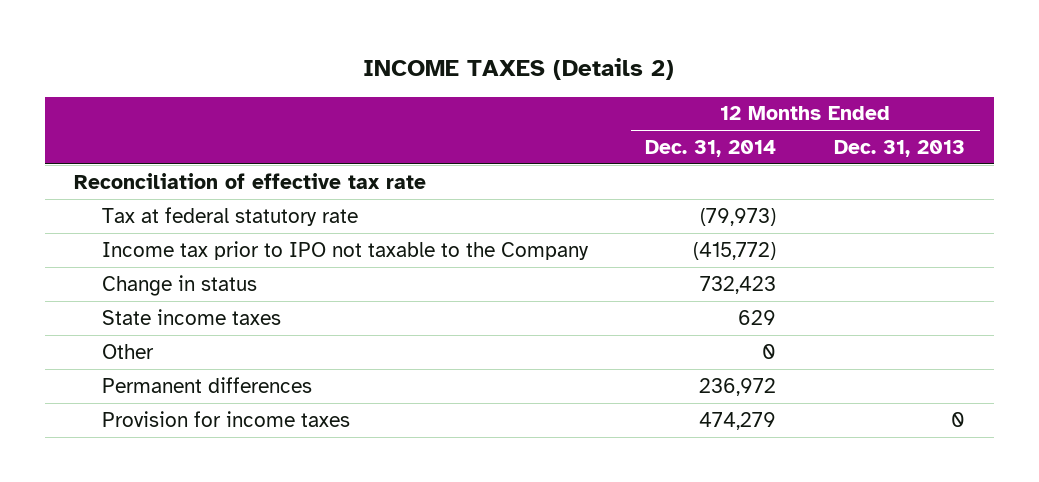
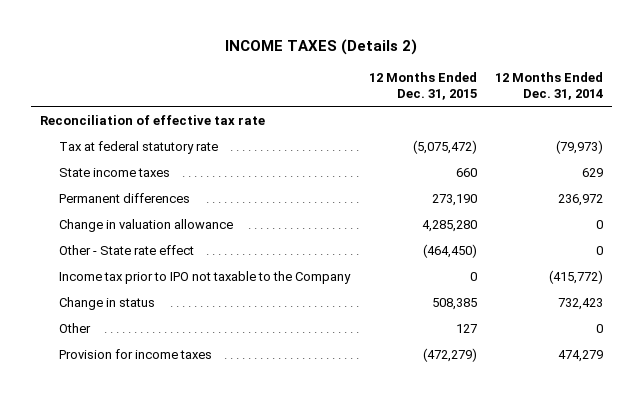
- | 12 Months Ended Dec. 31, 2014 | 12 Months Ended Dec. 31, 2013
+ | 12 Months Ended Dec. 31, 2015 | 12 Months Ended Dec. 31, 2014
moved up: State income taxes | 660 | 629
moved up: Permanent differences | 273,190 | 236,972
+ Change in valuation allowance | 4,285,280 | 0
+ Other - State rate effect | (464,450) | 0

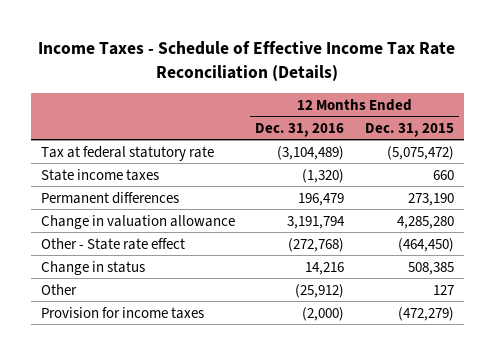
- INCOME TAXES (Details 2)
+ Income Taxes - Schedule of Effective Income Tax Rate Reconciliation (Details)
- | 12 Months Ended Dec. 31, 2015 | 12 Months Ended Dec. 31, 2014
+ | 12 Months Ended Dec. 31, 2016 | 12 Months Ended Dec. 31, 2015
- Reconciliation of effective tax rate
- Income tax prior to IPO not taxable to the Company | 0 | (415,772)

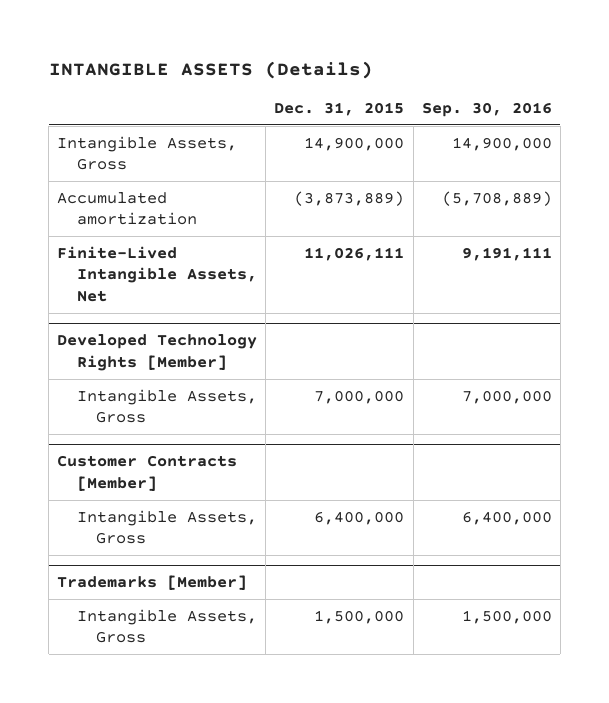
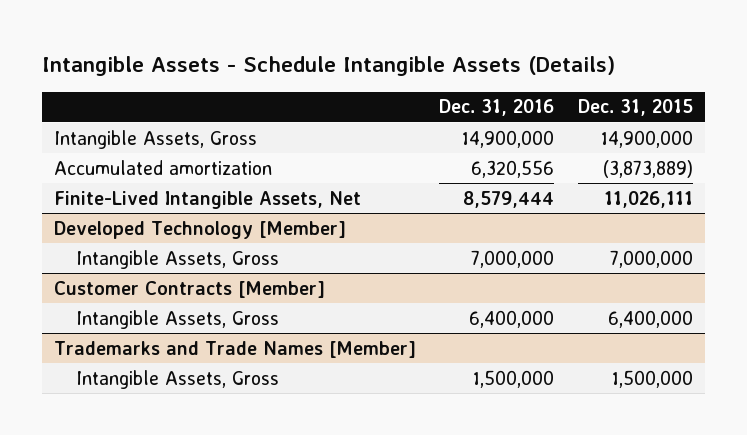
- INTANGIBLE ASSETS (Details)
+ Intangible Assets - Schedule Intangible Assets (Details)
- | Dec. 31, 2015 | Sep. 30, 2016
+ | Dec. 31, 2016 | Dec. 31, 2015
- Developed Technology Rights [Member]
+ Developed Technology [Member]
- Trademarks [Member]
+ Trademarks and Trade Names [Member]

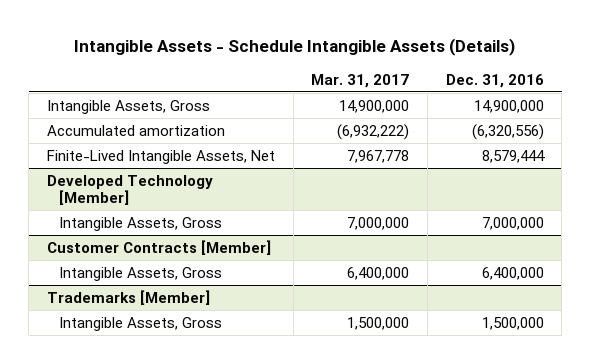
- | Dec. 31, 2016 | Dec. 31, 2015
+ | Mar. 31, 2017 | Dec. 31, 2016
- Accumulated amortization | 6,320,556 | (3,873,889)
+ Accumulated amortization | (6,932,222) | (6,320,556)
- Trademarks and Trade Names [Member]
+ Trademarks [Member]

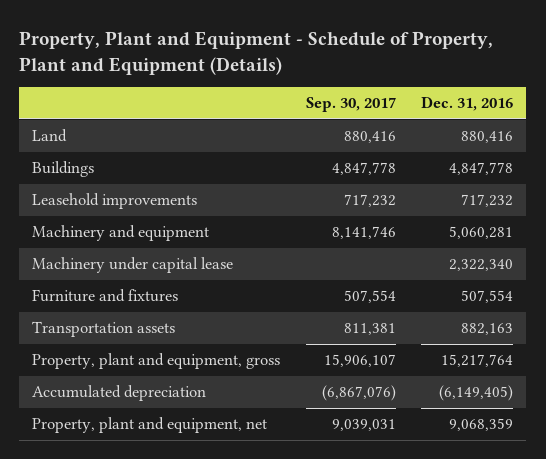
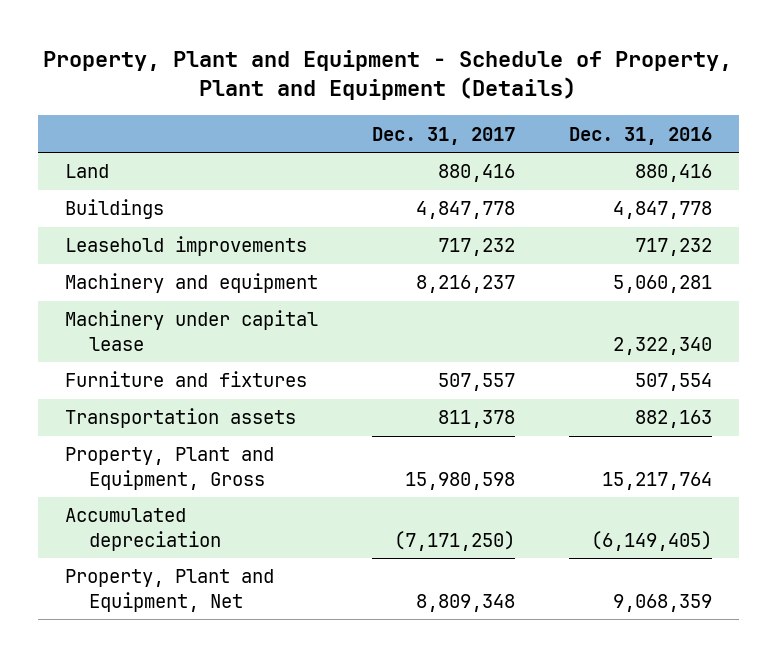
- | Sep. 30, 2017 | Dec. 31, 2016
+ | Dec. 31, 2017 | Dec. 31, 2016
- Property, plant and equipment, gross | 15,906,107 | 15,217,764
+ Property, Plant and Equipment, Gross | 15,980,598 | 15,217,764
- Property, plant and equipment, net | 9,039,031 | 9,068,359
+ Property, Plant and Equipment, Net | 8,809,348 | 9,068,359

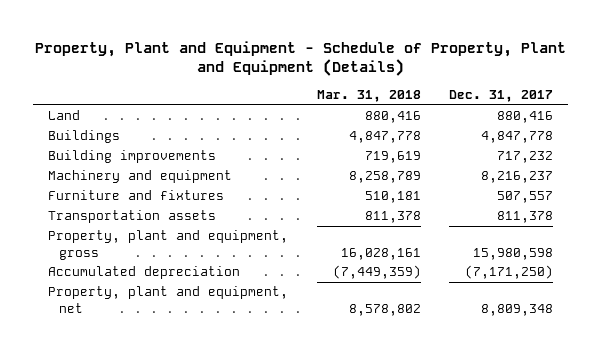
- | Dec. 31, 2017 | Dec. 31, 2016
+ | Mar. 31, 2018 | Dec. 31, 2017
- Leasehold improvements | 717,232 | 717,232
+ Building improvements | 719,619 | 717,232
- Machinery under capital lease | | 2,322,340
- Property, Plant and Equipment, Gross | 15,980,598 | 15,217,764
+ Property, plant and equipment, gross | 16,028,161 | 15,980,598
- Property, Plant and Equipment, Net | 8,809,348 | 9,068,359
+ Property, plant and equipment, net | 8,578,802 | 8,809,348

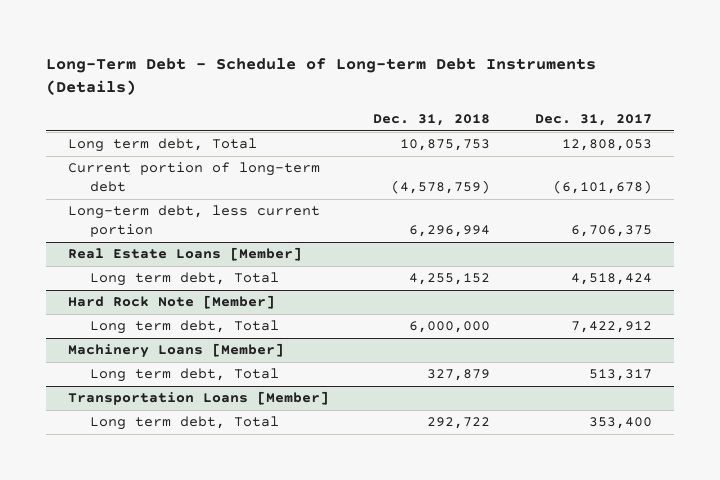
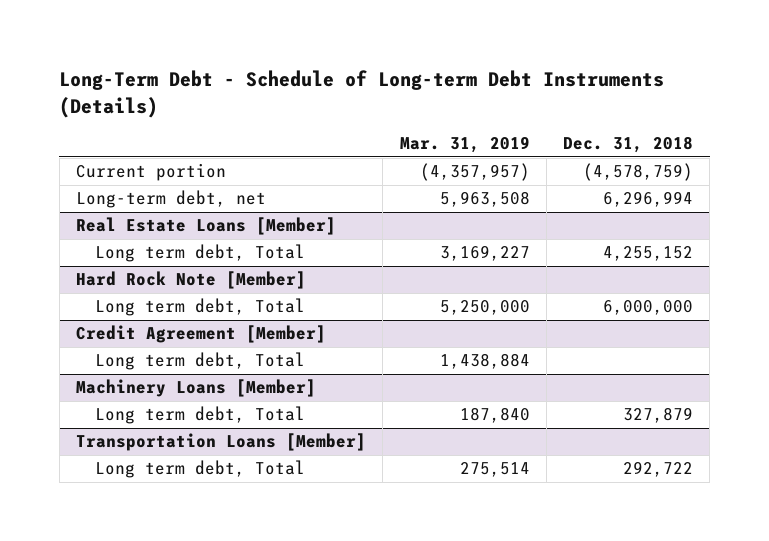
- | Dec. 31, 2018 | Dec. 31, 2017
+ | Mar. 31, 2019 | Dec. 31, 2018
- Long term debt, Total | 10,875,753 | 12,808,053
- Current portion of long-term debt | (4,578,759) | (6,101,678)
- Long-term debt, less current portion | 6,296,994 | 6,706,375
+ Current portion | (4,357,957) | (4,578,759)
+ Long-term debt, net | 5,963,508 | 6,296,994
+ Credit Agreement [Member]
+ Long term debt, Total | 1,438,884 |

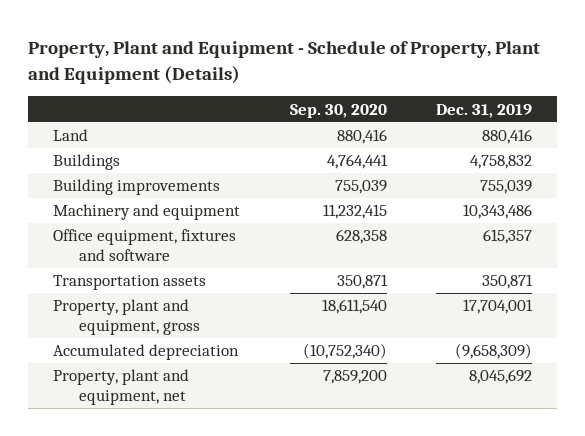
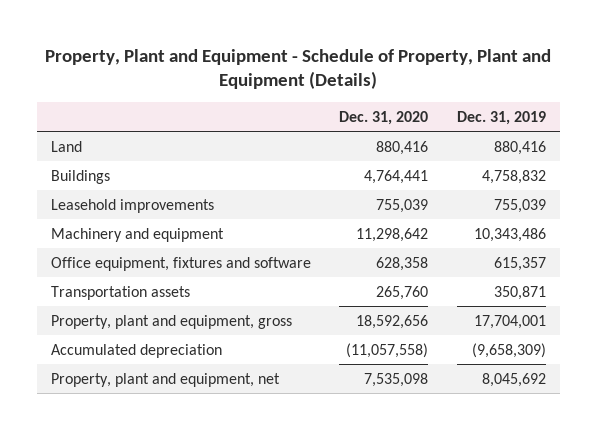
- | Sep. 30, 2020 | Dec. 31, 2019
+ | Dec. 31, 2020 | Dec. 31, 2019
- Building improvements | 755,039 | 755,039
+ Leasehold improvements | 755,039 | 755,039

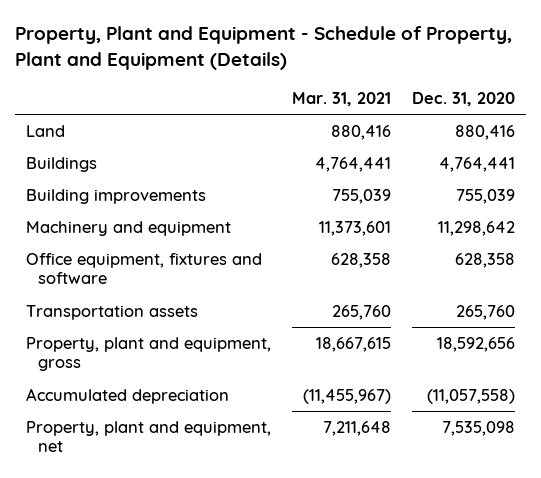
- | Dec. 31, 2020 | Dec. 31, 2019
+ | Mar. 31, 2021 | Dec. 31, 2020
- Leasehold improvements | 755,039 | 755,039
+ Building improvements | 755,039 | 755,039

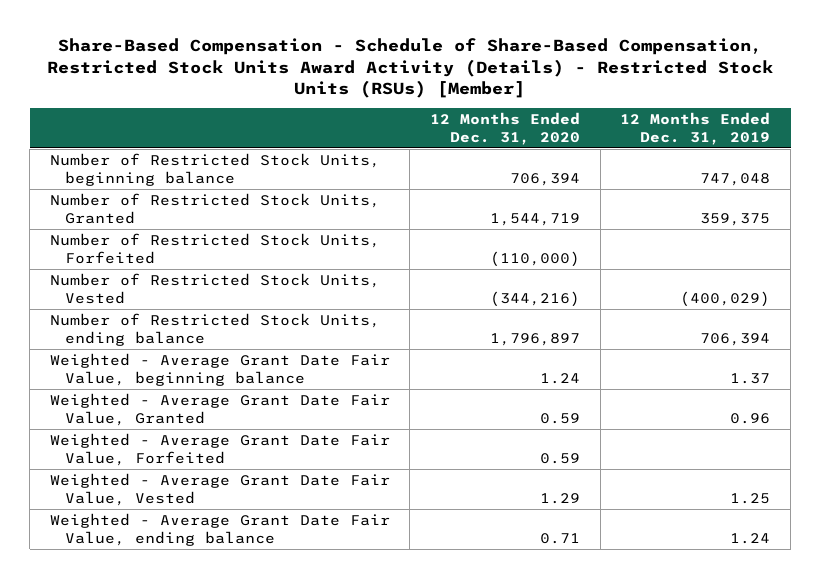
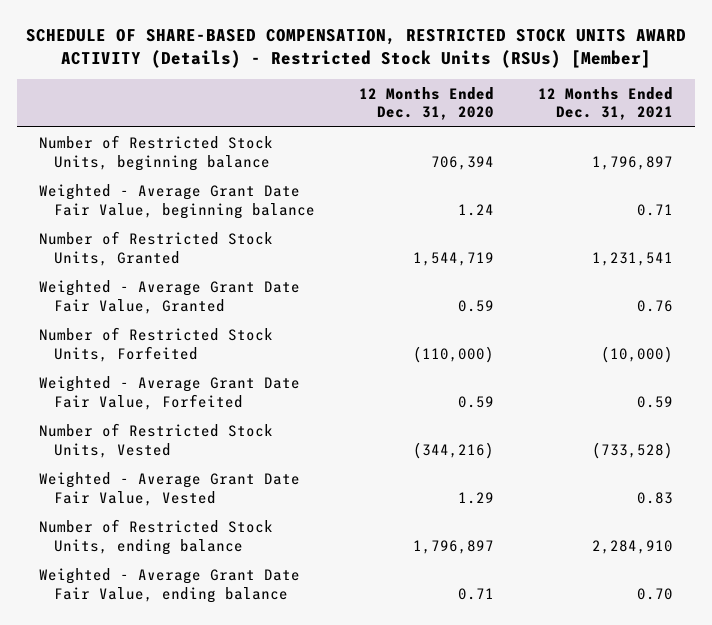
- Share-Based Compensation - Schedule of Share-Based Compensation, Restricted Stock Units Award Activity (Details) - Restricted Stock Units (RSUs) [Member]
+ SCHEDULE OF SHARE-BASED COMPENSATION, RESTRICTED STOCK UNITS AWARD ACTIVITY (Details) - Restricted Stock Units (RSUs) [Member]
- | 12 Months Ended Dec. 31, 2020 | 12 Months Ended Dec. 31, 2019
+ | 12 Months Ended Dec. 31, 2020 | 12 Months Ended Dec. 31, 2021
moved down: Number of Restricted Stock Units, Granted | 1,544,719 | 1,231,541
moved down: Number of Restricted Stock Units, Forfeited | (110,000) | (10,000)
moved down: Number of Restricted Stock Units, Vested | (344,216) | (733,528)
moved down: Number of Restricted Stock Units, ending balance | 1,796,897 | 2,284,910

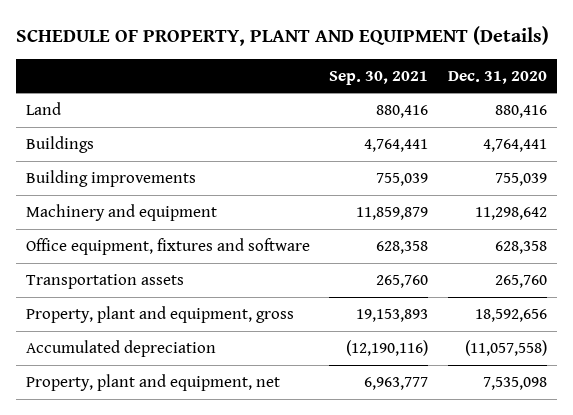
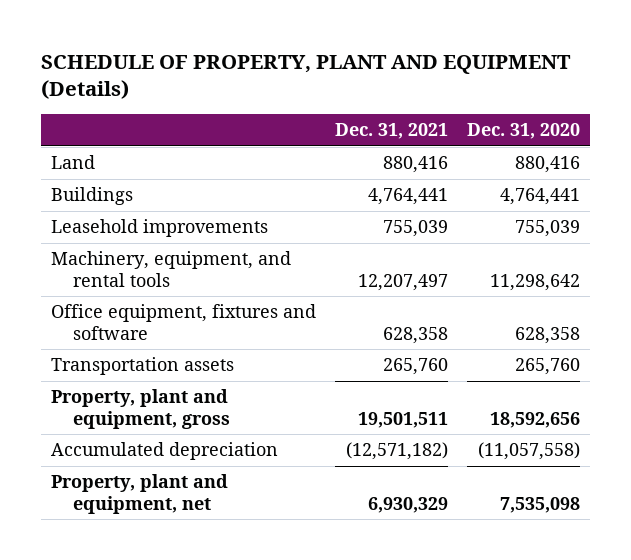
- | Sep. 30, 2021 | Dec. 31, 2020
+ | Dec. 31, 2021 | Dec. 31, 2020
- Building improvements | 755,039 | 755,039
- Machinery and equipment | 11,859,879 | 11,298,642
+ Leasehold improvements | 755,039 | 755,039
+ Machinery, equipment, and rental tools | 12,207,497 | 11,298,642

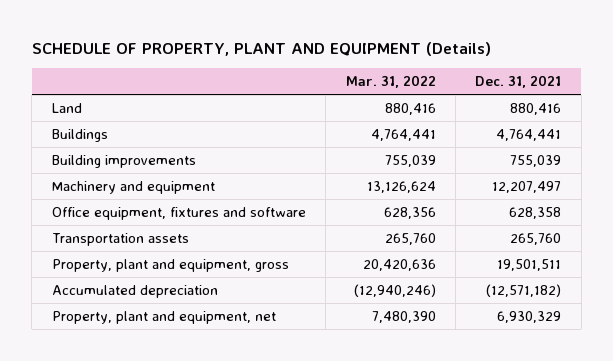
- | Dec. 31, 2021 | Dec. 31, 2020
+ | Mar. 31, 2022 | Dec. 31, 2021
- Leasehold improvements | 755,039 | 755,039
- Machinery, equipment, and rental tools | 12,207,497 | 11,298,642
+ Building improvements | 755,039 | 755,039
+ Machinery and equipment | 13,126,624 | 12,207,497

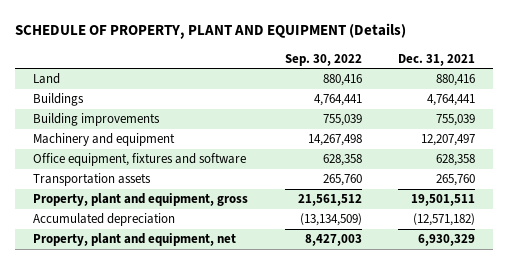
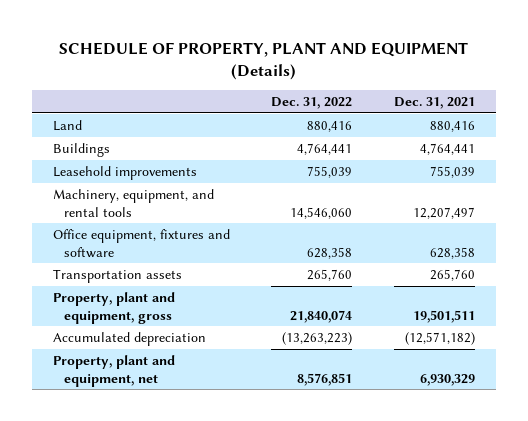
- | Sep. 30, 2022 | Dec. 31, 2021
+ | Dec. 31, 2022 | Dec. 31, 2021
- Building improvements | 755,039 | 755,039
- Machinery and equipment | 14,267,498 | 12,207,497
+ Leasehold improvements | 755,039 | 755,039
+ Machinery, equipment, and rental tools | 14,546,060 | 12,207,497

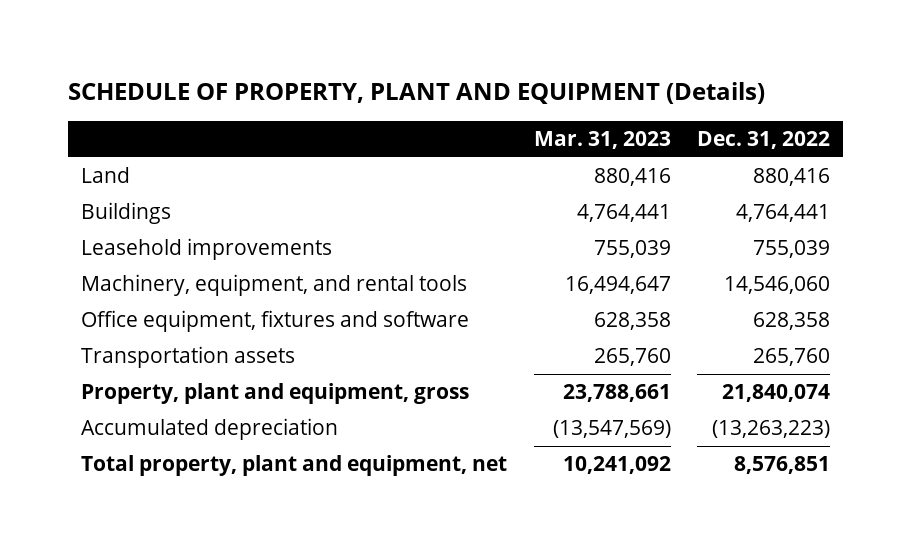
- | Dec. 31, 2022 | Dec. 31, 2021
+ | Mar. 31, 2023 | Dec. 31, 2022
- Property, plant and equipment, net | 8,576,851 | 6,930,329
+ Total property, plant and equipment, net | 10,241,092 | 8,576,851

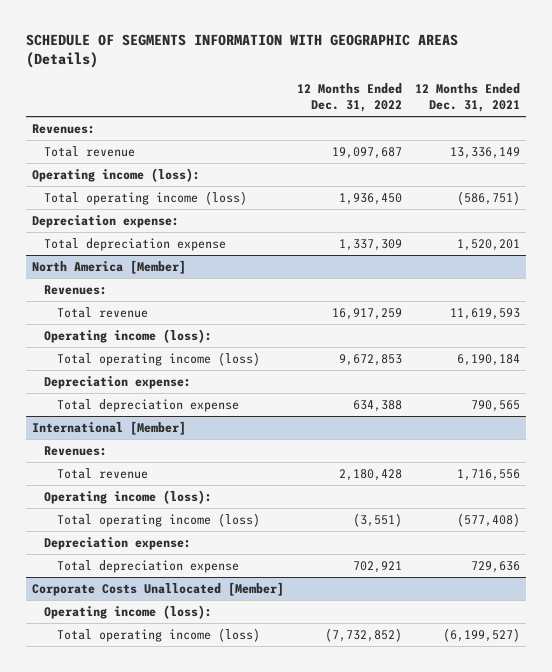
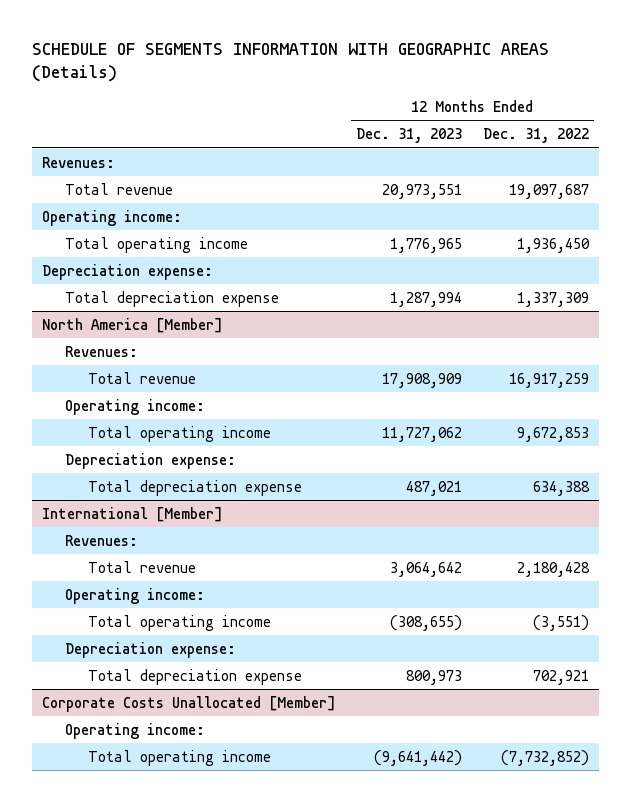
- | 12 Months Ended Dec. 31, 2022 | 12 Months Ended Dec. 31, 2021
+ | 12 Months Ended Dec. 31, 2023 | 12 Months Ended Dec. 31, 2022
- Operating income (loss):
- Total operating income (loss) | 1,936,450 | (586,751)
+ Operating income:
+ Total operating income | 1,776,965 | 1,936,450
@ North America [Member]
- Operating income (loss):
- Total operating income (loss) | 9,672,853 | 6,190,184
+ Operating income:
+ Total operating income | 11,727,062 | 9,672,853
@ International [Member]
- Operating income (loss):
- Total operating income (loss) | (3,551) | (577,408)
+ Operating income:
+ Total operating income | (308,655) | (3,551)
@ Corporate Costs Unallocated [Member]
- Operating income (loss):
- Total operating income (loss) | (7,732,852) | (6,199,527)
+ Operating income:
+ Total operating income | (9,641,442) | (7,732,852)

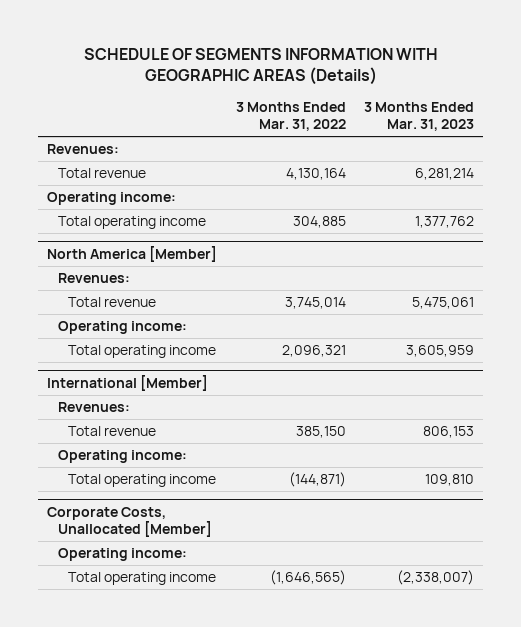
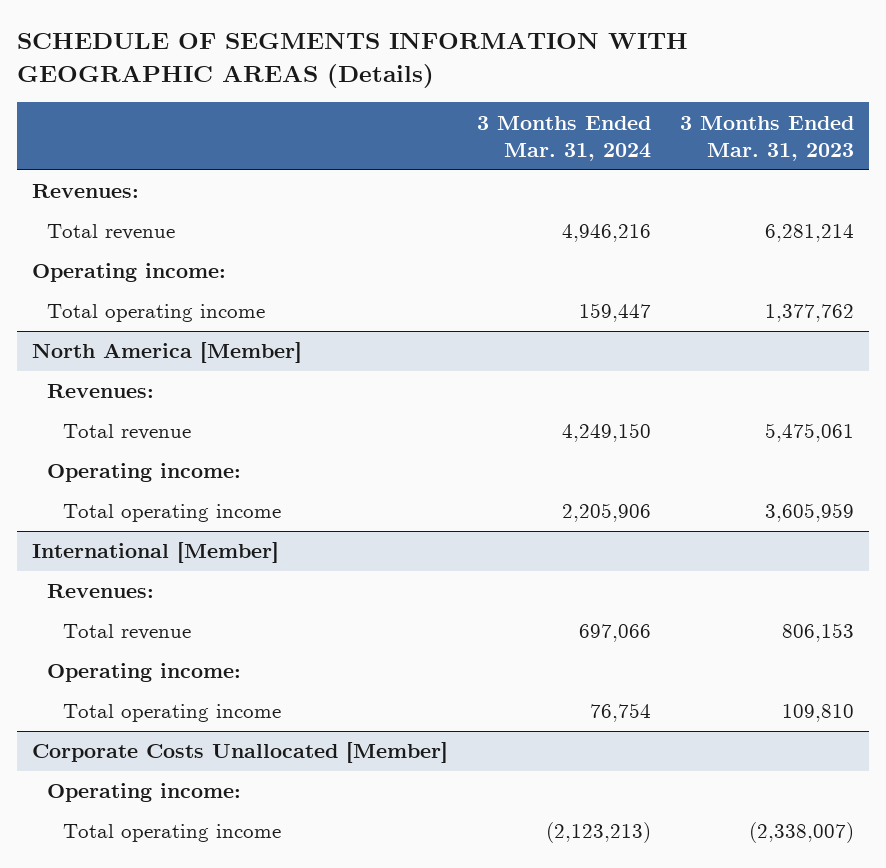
- | 3 Months Ended Mar. 31, 2022 | 3 Months Ended Mar. 31, 2023
+ | 3 Months Ended Mar. 31, 2024 | 3 Months Ended Mar. 31, 2023
- Corporate Costs, Unallocated [Member]
+ Corporate Costs Unallocated [Member]

